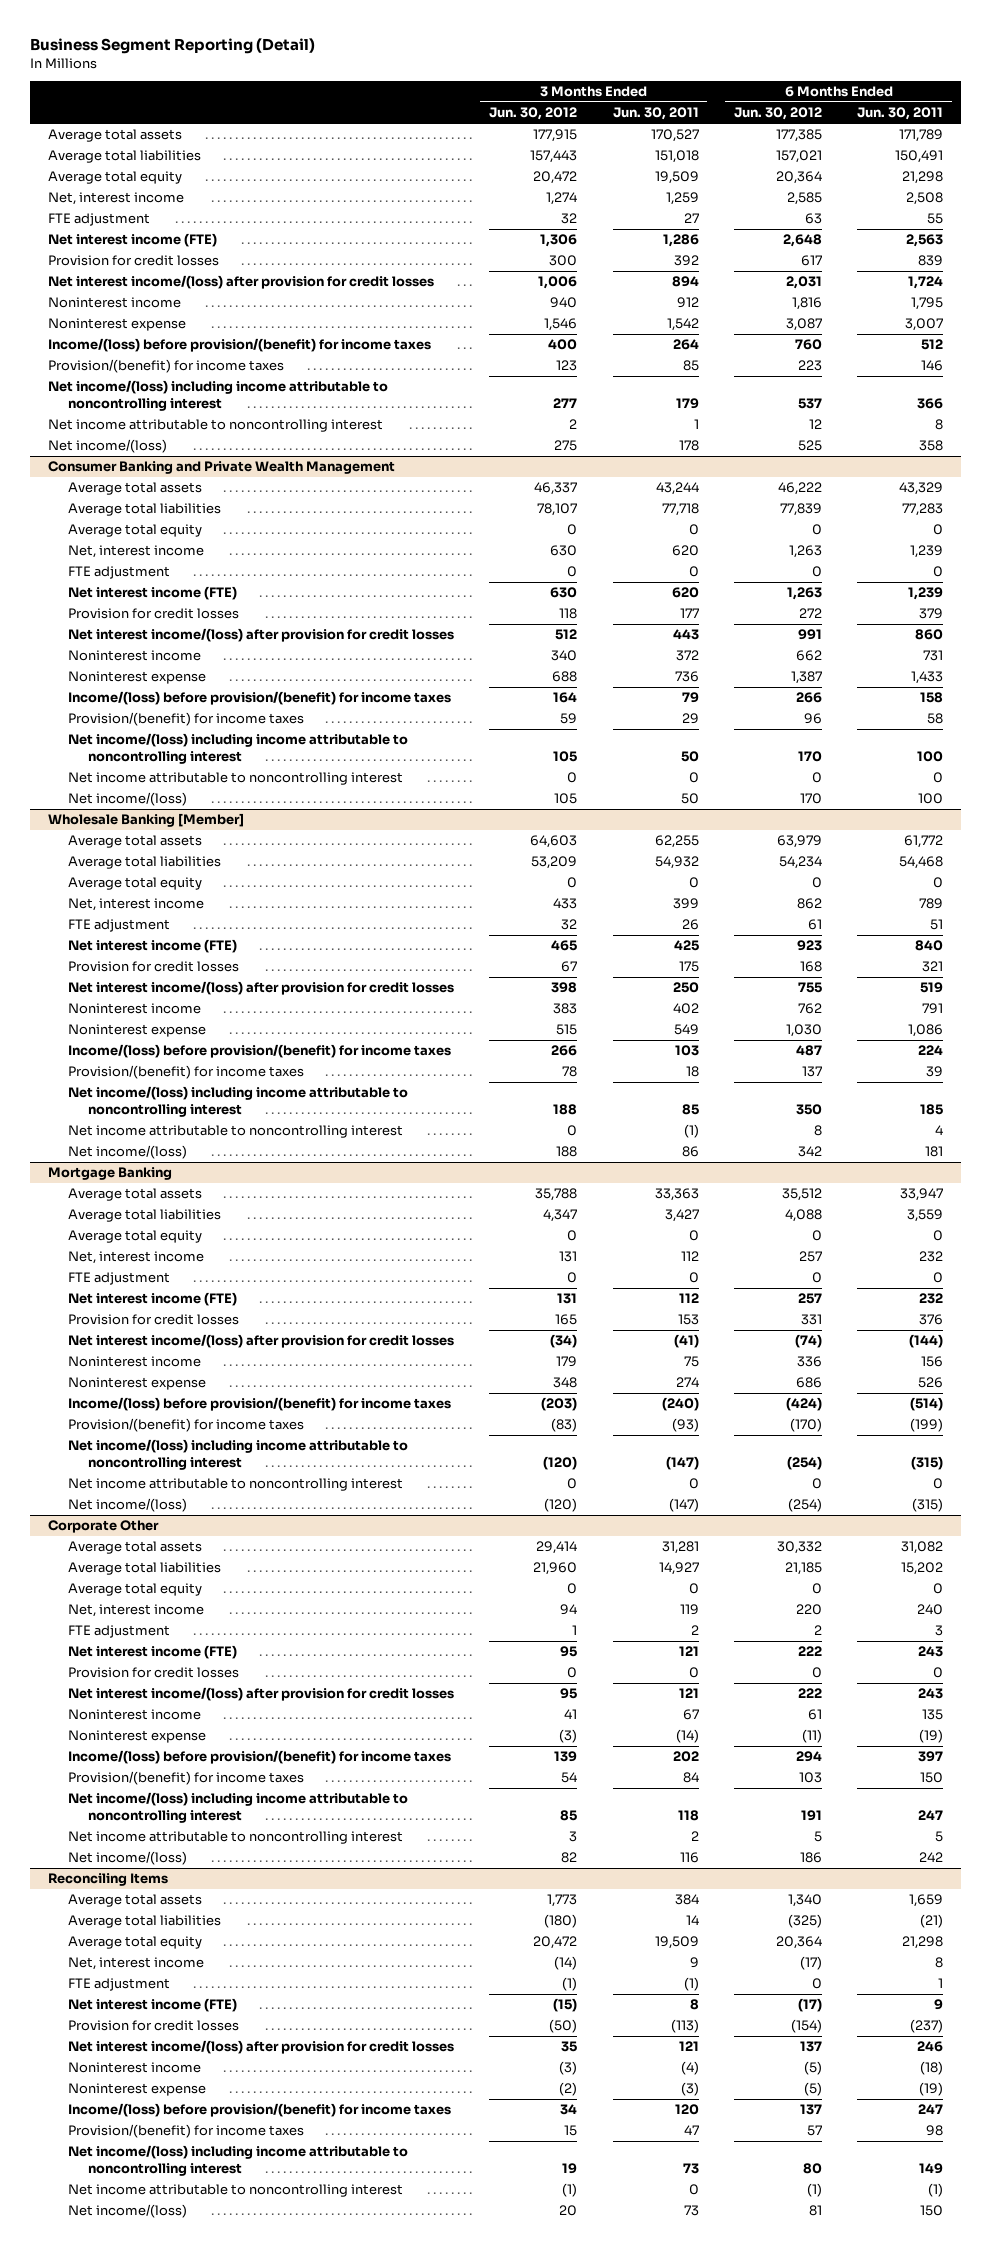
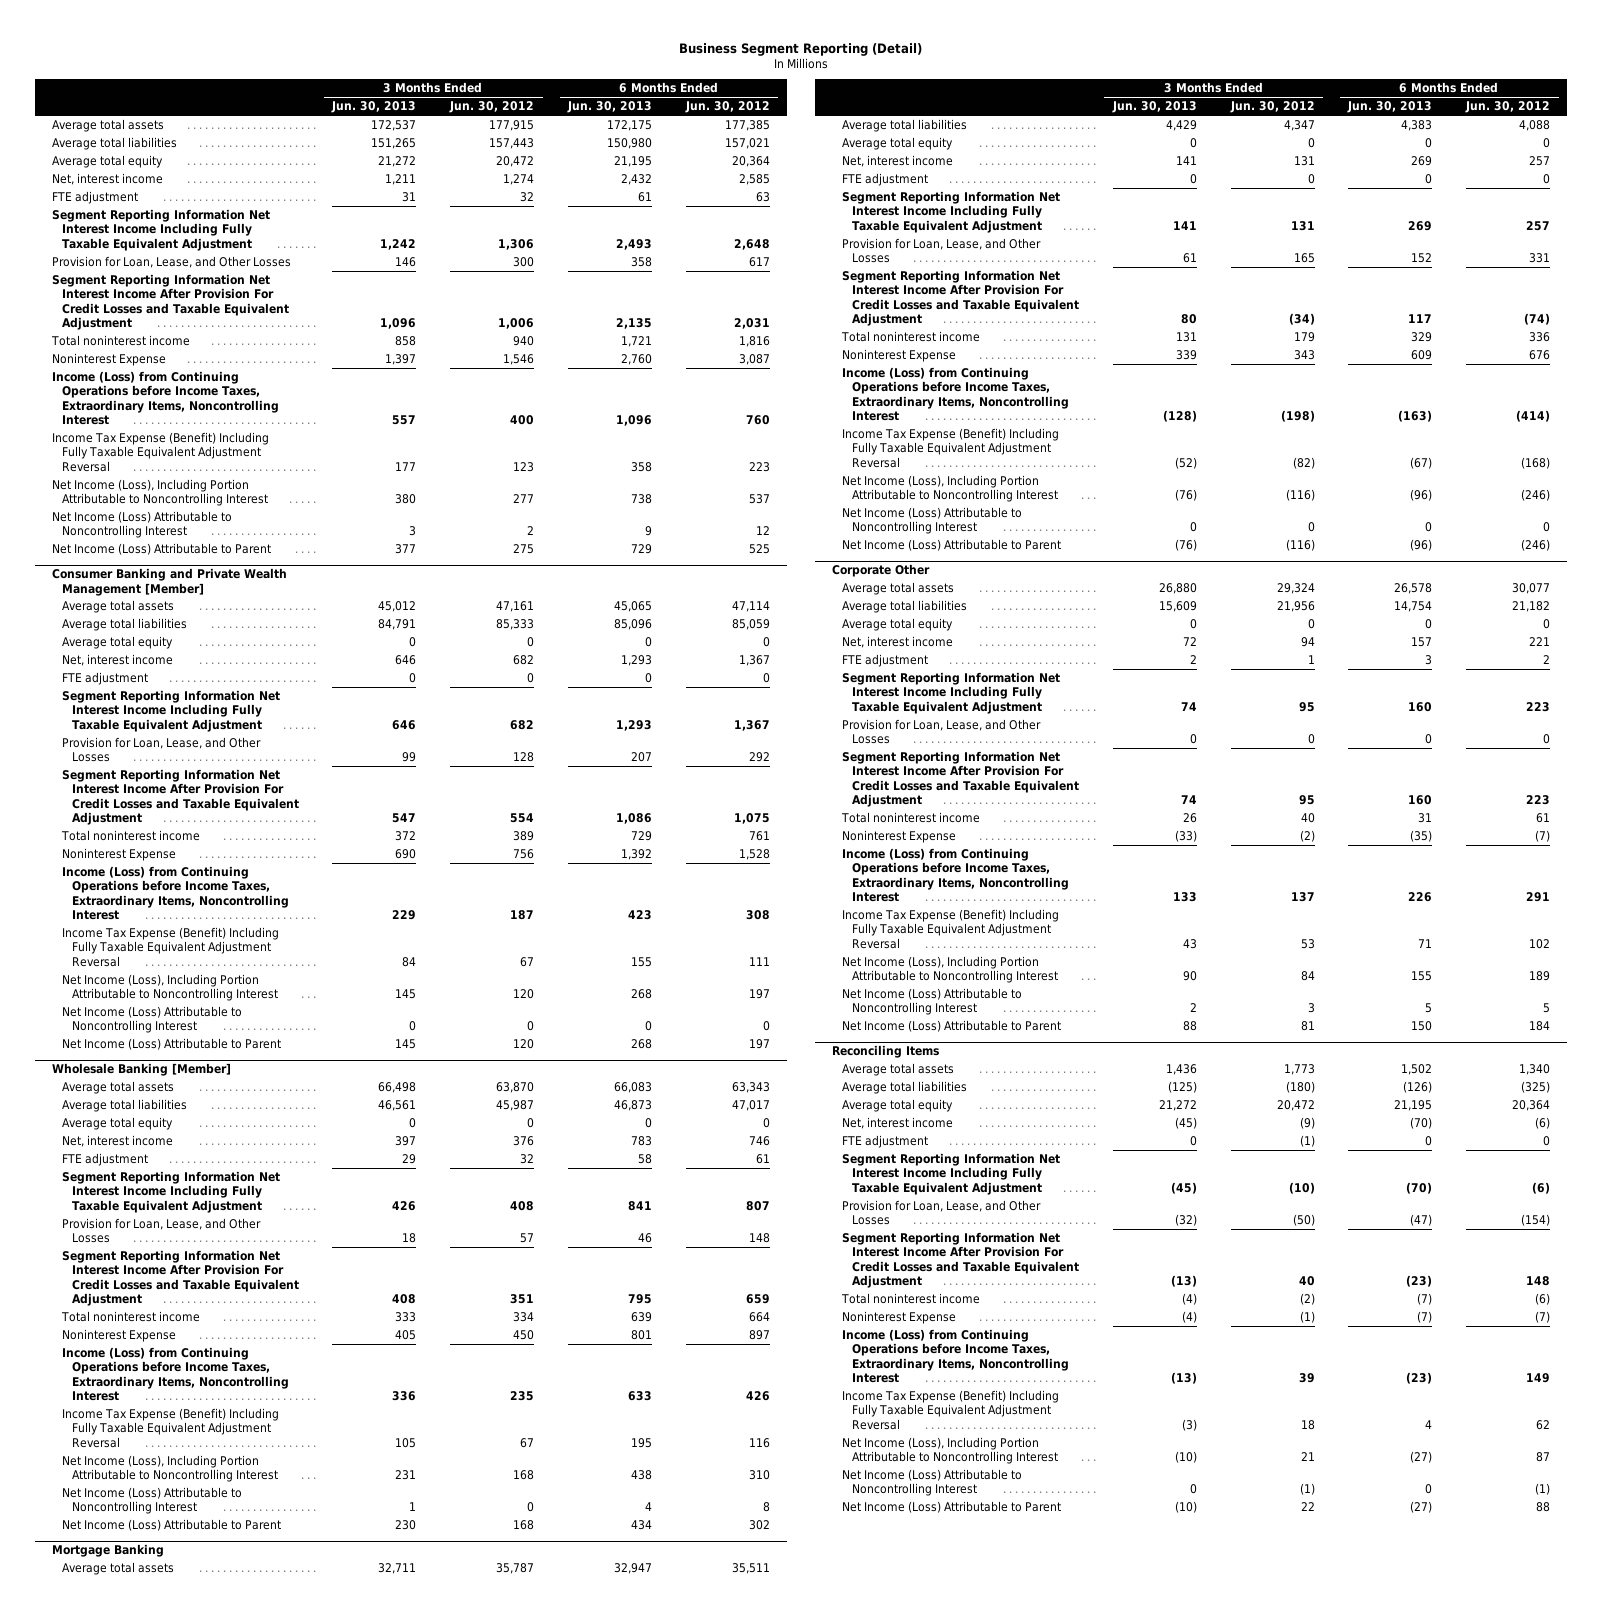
- | 3 Months Ended Jun. 30, 2012 | 3 Months Ended Jun. 30, 2011 | 6 Months Ended Jun. 30, 2012 | 6 Months Ended Jun. 30, 2011
+ | 3 Months Ended Jun. 30, 2013 | 3 Months Ended Jun. 30, 2012 | 6 Months Ended Jun. 30, 2013 | 6 Months Ended Jun. 30, 2012
- Net interest income (FTE) | 1,306 | 1,286 | 2,648 | 2,563
- Provision for credit losses | 300 | 392 | 617 | 839
- Net interest income/(loss) after provision for credit losses | 1,006 | 894 | 2,031 | 1,724
- Noninterest income | 940 | 912 | 1,816 | 1,795
- Noninterest expense | 1,546 | 1,542 | 3,087 | 3,007
- Income/(loss) before provision/(benefit) for income taxes | 400 | 264 | 760 | 512
- Provision/(benefit) for income taxes | 123 | 85 | 223 | 146
- Net income/(loss) including income attributable to noncontrolling interest | 277 | 179 | 537 | 366
- Net income attributable to noncontrolling interest | 2 | 1 | 12 | 8
- Net income/(loss) | 275 | 178 | 525 | 358
- Consumer Banking and Private Wealth Management
- Average total assets | 46,337 | 43,244 | 46,222 | 43,329
- Average total liabilities | 78,107 | 77,718 | 77,839 | 77,283
+ Segment Reporting Information Net Interest Income Including Fully Taxable Equivalent Adjustment | 1,242 | 1,306 | 2,493 | 2,648
+ Provision for Loan, Lease, and Other Losses | 146 | 300 | 358 | 617
+ Segment Reporting Information Net Interest Income After Provision For Credit Losses and Taxable Equivalent Adjustment | 1,096 | 1,006 | 2,135 | 2,031
+ Total noninterest income | 858 | 940 | 1,721 | 1,816
+ Noninterest Expense | 1,397 | 1,546 | 2,760 | 3,087
+ Income (Loss) from Continuing Operations before Income Taxes, Extraordinary Items, Noncontrolling Interest | 557 | 400 | 1,096 | 760
+ Income Tax Expense (Benefit) Including Fully Taxable Equivalent Adjustment Reversal | 177 | 123 | 358 | 223
+ Net Income (Loss), Including Portion Attributable to Noncontrolling Interest | 380 | 277 | 738 | 537
+ Net Income (Loss) Attributable to Noncontrolling Interest | 3 | 2 | 9 | 12
+ Net Income (Loss) Attributable to Parent | 377 | 275 | 729 | 525
+ Consumer Banking and Private Wealth Management [Member]
+ Average total assets | 45,012 | 47,161 | 45,065 | 47,114
+ Average total liabilities | 84,791 | 85,333 | 85,096 | 85,059
- Net, interest income | 630 | 620 | 1,263 | 1,239
+ Net, interest income | 646 | 682 | 1,293 | 1,367
- Net interest income (FTE) | 630 | 620 | 1,263 | 1,239
- Provision for credit losses | 118 | 177 | 272 | 379
- Net interest income/(loss) after provision for credit losses | 512 | 443 | 991 | 860
- Noninterest income | 340 | 372 | 662 | 731
- Noninterest expense | 688 | 736 | 1,387 | 1,433
- Income/(loss) before provision/(benefit) for income taxes | 164 | 79 | 266 | 158
- Provision/(benefit) for income taxes | 59 | 29 | 96 | 58
- Net income/(loss) including income attributable to noncontrolling interest | 105 | 50 | 170 | 100
- Net income attributable to noncontrolling interest | 0 | 0 | 0 | 0
- Net income/(loss) | 105 | 50 | 170 | 100
+ Segment Reporting Information Net Interest Income Including Fully Taxable Equivalent Adjustment | 646 | 682 | 1,293 | 1,367
+ Provision for Loan, Lease, and Other Losses | 99 | 128 | 207 | 292
+ Segment Reporting Information Net Interest Income After Provision For Credit Losses and Taxable Equivalent Adjustment | 547 | 554 | 1,086 | 1,075
+ Total noninterest income | 372 | 389 | 729 | 761
+ Noninterest Expense | 690 | 756 | 1,392 | 1,528
+ Income (Loss) from Continuing Operations before Income Taxes, Extraordinary Items, Noncontrolling Interest | 229 | 187 | 423 | 308
+ Income Tax Expense (Benefit) Including Fully Taxable Equivalent Adjustment Reversal | 84 | 67 | 155 | 111
+ Net Income (Loss), Including Portion Attributable to Noncontrolling Interest | 145 | 120 | 268 | 197
+ Net Income (Loss) Attributable to Noncontrolling Interest | 0 | 0 | 0 | 0
+ Net Income (Loss) Attributable to Parent | 145 | 120 | 268 | 197
@ Wholesale Banking [Member]
- Average total assets | 64,603 | 62,255 | 63,979 | 61,772
- Average total liabilities | 53,209 | 54,932 | 54,234 | 54,468
+ Average total assets | 66,498 | 63,870 | 66,083 | 63,343
+ Average total liabilities | 46,561 | 45,987 | 46,873 | 47,017
- Net, interest income | 433 | 399 | 862 | 789
+ Net, interest income | 397 | 376 | 783 | 746
- Net interest income (FTE) | 465 | 425 | 923 | 840
- Provision for credit losses | 67 | 175 | 168 | 321
- Net interest income/(loss) after provision for credit losses | 398 | 250 | 755 | 519
- Noninterest income | 383 | 402 | 762 | 791
- Noninterest expense | 515 | 549 | 1,030 | 1,086
- Income/(loss) before provision/(benefit) for income taxes | 266 | 103 | 487 | 224
- Provision/(benefit) for income taxes | 78 | 18 | 137 | 39
- Net income/(loss) including income attributable to noncontrolling interest | 188 | 85 | 350 | 185
- Net income attributable to noncontrolling interest | 0 | (1) | 8 | 4
- Net income/(loss) | 188 | 86 | 342 | 181
+ Segment Reporting Information Net Interest Income Including Fully Taxable Equivalent Adjustment | 426 | 408 | 841 | 807
+ Provision for Loan, Lease, and Other Losses | 18 | 57 | 46 | 148
+ Segment Reporting Information Net Interest Income After Provision For Credit Losses and Taxable Equivalent Adjustment | 408 | 351 | 795 | 659
+ Total noninterest income | 333 | 334 | 639 | 664
+ Noninterest Expense | 405 | 450 | 801 | 897
+ Income (Loss) from Continuing Operations before Income Taxes, Extraordinary Items, Noncontrolling Interest | 336 | 235 | 633 | 426
+ Income Tax Expense (Benefit) Including Fully Taxable Equivalent Adjustment Reversal | 105 | 67 | 195 | 116
+ Net Income (Loss), Including Portion Attributable to Noncontrolling Interest | 231 | 168 | 438 | 310
+ Net Income (Loss) Attributable to Noncontrolling Interest | 1 | 0 | 4 | 8
+ Net Income (Loss) Attributable to Parent | 230 | 168 | 434 | 302
@ Mortgage Banking
- Average total assets | 35,788 | 33,363 | 35,512 | 33,947
+ Average total assets | 32,711 | 35,787 | 32,947 | 35,511
- Net interest income (FTE) | 131 | 112 | 257 | 232
- Provision for credit losses | 165 | 153 | 331 | 376
- Net interest income/(loss) after provision for credit losses | (34) | (41) | (74) | (144)
- Noninterest income | 179 | 75 | 336 | 156
- Noninterest expense | 348 | 274 | 686 | 526
- Income/(loss) before provision/(benefit) for income taxes | (203) | (240) | (424) | (514)
- Provision/(benefit) for income taxes | (83) | (93) | (170) | (199)
- Net income/(loss) including income attributable to noncontrolling interest | (120) | (147) | (254) | (315)
- Net income attributable to noncontrolling interest | 0 | 0 | 0 | 0
- Net income/(loss) | (120) | (147) | (254) | (315)
+ Segment Reporting Information Net Interest Income Including Fully Taxable Equivalent Adjustment | 141 | 131 | 269 | 257
+ Provision for Loan, Lease, and Other Losses | 61 | 165 | 152 | 331
+ Segment Reporting Information Net Interest Income After Provision For Credit Losses and Taxable Equivalent Adjustment | 80 | (34) | 117 | (74)
+ Total noninterest income | 131 | 179 | 329 | 336
+ Noninterest Expense | 339 | 343 | 609 | 676
+ Income (Loss) from Continuing Operations before Income Taxes, Extraordinary Items, Noncontrolling Interest | (128) | (198) | (163) | (414)
+ Income Tax Expense (Benefit) Including Fully Taxable Equivalent Adjustment Reversal | (52) | (82) | (67) | (168)
+ Net Income (Loss), Including Portion Attributable to Noncontrolling Interest | (76) | (116) | (96) | (246)
+ Net Income (Loss) Attributable to Noncontrolling Interest | 0 | 0 | 0 | 0
+ Net Income (Loss) Attributable to Parent | (76) | (116) | (96) | (246)
@ Corporate Other
- Average total assets | 29,414 | 31,281 | 30,332 | 31,082
- Average total liabilities | 21,960 | 14,927 | 21,185 | 15,202
+ Average total assets | 26,880 | 29,324 | 26,578 | 30,077
+ Average total liabilities | 15,609 | 21,956 | 14,754 | 21,182
- Net, interest income | 94 | 119 | 220 | 240
+ Net, interest income | 72 | 94 | 157 | 221
- Net interest income (FTE) | 95 | 121 | 222 | 243
- Provision for credit losses | 0 | 0 | 0 | 0
- Net interest income/(loss) after provision for credit losses | 95 | 121 | 222 | 243
- Noninterest income | 41 | 67 | 61 | 135
- Noninterest expense | (3) | (14) | (11) | (19)
- Income/(loss) before provision/(benefit) for income taxes | 139 | 202 | 294 | 397
- Provision/(benefit) for income taxes | 54 | 84 | 103 | 150
- Net income/(loss) including income attributable to noncontrolling interest | 85 | 118 | 191 | 247
- Net income attributable to noncontrolling interest | 3 | 2 | 5 | 5
- Net income/(loss) | 82 | 116 | 186 | 242
+ Segment Reporting Information Net Interest Income Including Fully Taxable Equivalent Adjustment | 74 | 95 | 160 | 223
+ Provision for Loan, Lease, and Other Losses | 0 | 0 | 0 | 0
+ Segment Reporting Information Net Interest Income After Provision For Credit Losses and Taxable Equivalent Adjustment | 74 | 95 | 160 | 223
+ Total noninterest income | 26 | 40 | 31 | 61
+ Noninterest Expense | (33) | (2) | (35) | (7)
+ Income (Loss) from Continuing Operations before Income Taxes, Extraordinary Items, Noncontrolling Interest | 133 | 137 | 226 | 291
+ Income Tax Expense (Benefit) Including Fully Taxable Equivalent Adjustment Reversal | 43 | 53 | 71 | 102
+ Net Income (Loss), Including Portion Attributable to Noncontrolling Interest | 90 | 84 | 155 | 189
+ Net Income (Loss) Attributable to Noncontrolling Interest | 2 | 3 | 5 | 5
+ Net Income (Loss) Attributable to Parent | 88 | 81 | 150 | 184
@ Reconciling Items
- Net, interest income | (14) | 9 | (17) | 8
+ Net, interest income | (45) | (9) | (70) | (6)
- Net interest income (FTE) | (15) | 8 | (17) | 9
- Provision for credit losses | (50) | (113) | (154) | (237)
- Net interest income/(loss) after provision for credit losses | 35 | 121 | 137 | 246
- Noninterest income | (3) | (4) | (5) | (18)
- Noninterest expense | (2) | (3) | (5) | (19)
- Income/(loss) before provision/(benefit) for income taxes | 34 | 120 | 137 | 247
- Provision/(benefit) for income taxes | 15 | 47 | 57 | 98
- Net income/(loss) including income attributable to noncontrolling interest | 19 | 73 | 80 | 149
- Net income attributable to noncontrolling interest | (1) | 0 | (1) | (1)
- Net income/(loss) | 20 | 73 | 81 | 150
+ Segment Reporting Information Net Interest Income Including Fully Taxable Equivalent Adjustment | (45) | (10) | (70) | (6)
+ Provision for Loan, Lease, and Other Losses | (32) | (50) | (47) | (154)
+ Segment Reporting Information Net Interest Income After Provision For Credit Losses and Taxable Equivalent Adjustment | (13) | 40 | (23) | 148
+ Total noninterest income | (4) | (2) | (7) | (6)
+ Noninterest Expense | (4) | (1) | (7) | (7)
+ Income (Loss) from Continuing Operations before Income Taxes, Extraordinary Items, Noncontrolling Interest | (13) | 39 | (23) | 149
+ Income Tax Expense (Benefit) Including Fully Taxable Equivalent Adjustment Reversal | (3) | 18 | 4 | 62
+ Net Income (Loss), Including Portion Attributable to Noncontrolling Interest | (10) | 21 | (27) | 87
+ Net Income (Loss) Attributable to Noncontrolling Interest | 0 | (1) | 0 | (1)
+ Net Income (Loss) Attributable to Parent | (10) | 22 | (27) | 88

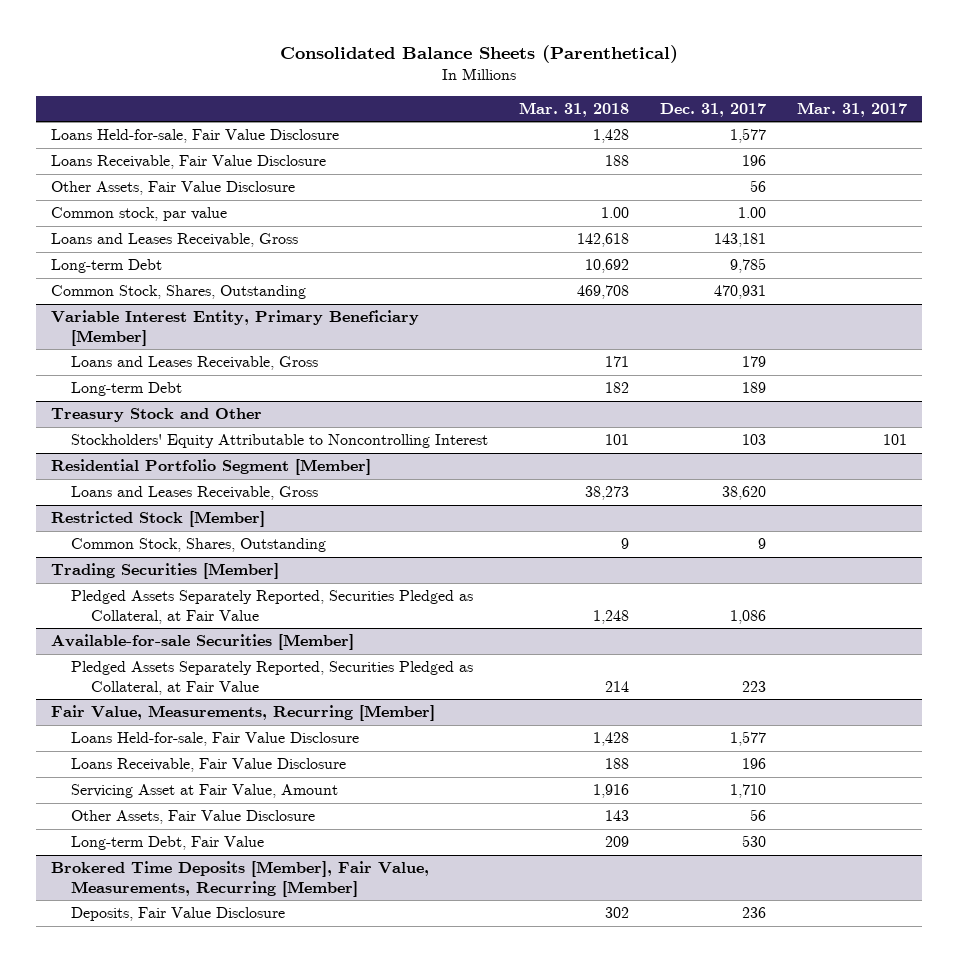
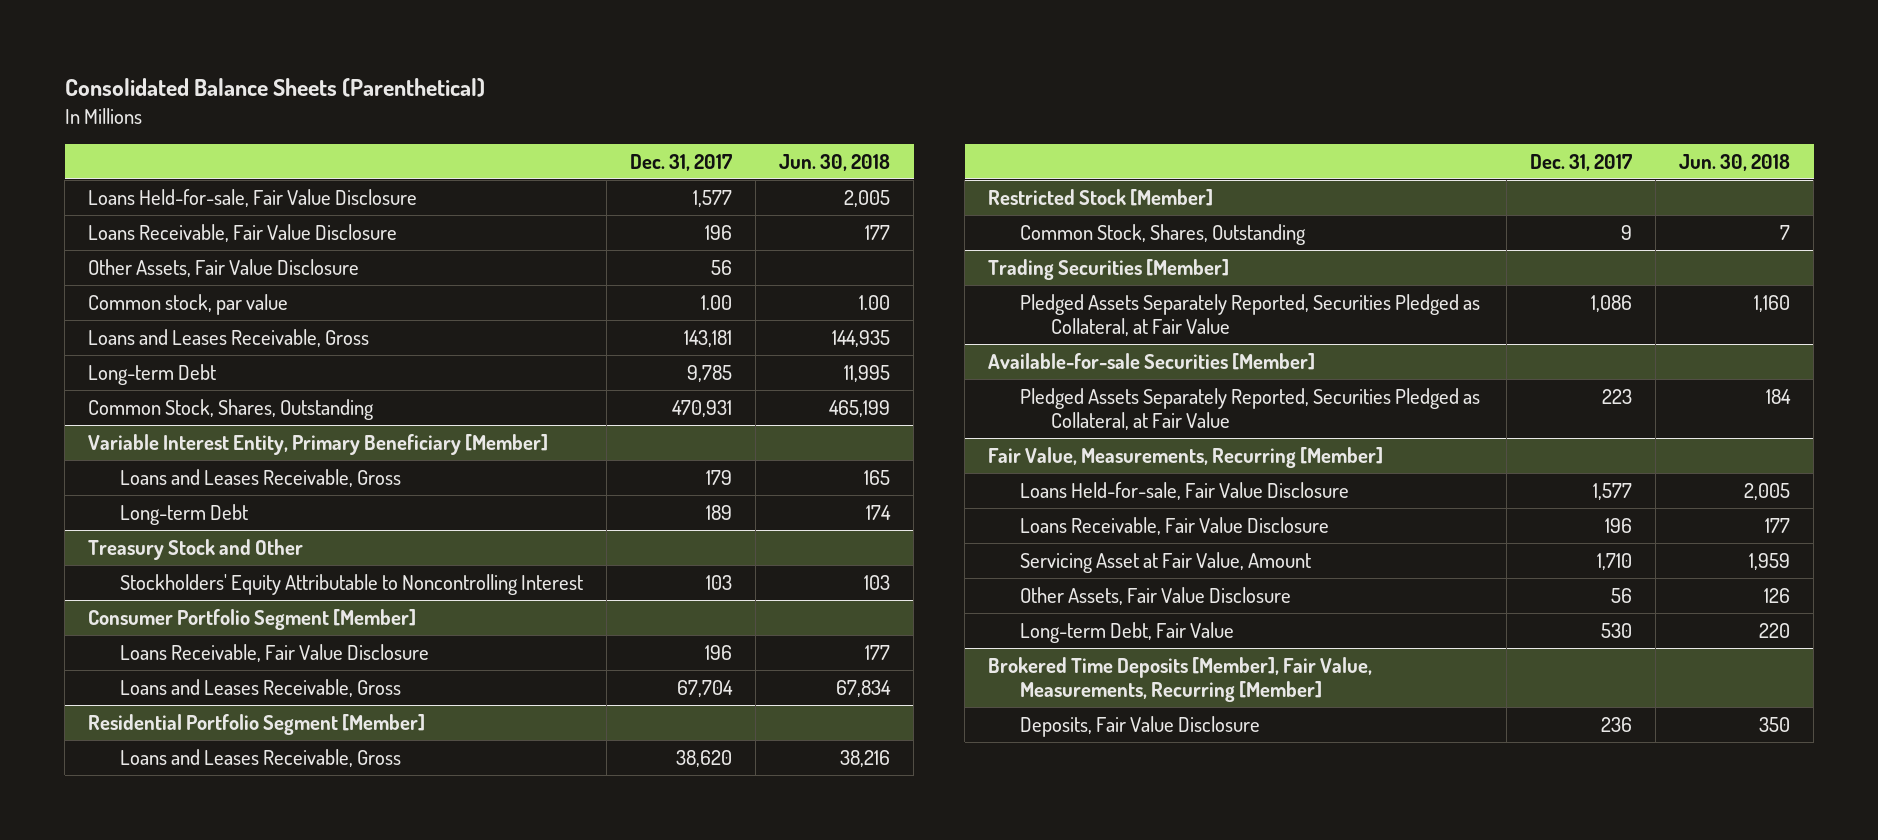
- | Mar. 31, 2018 | Dec. 31, 2017 | Mar. 31, 2017
+ | Dec. 31, 2017 | Jun. 30, 2018
+ Consumer Portfolio Segment [Member]
+ Loans Receivable, Fair Value Disclosure | 196 | 177
+ Loans and Leases Receivable, Gross | 67,704 | 67,834

